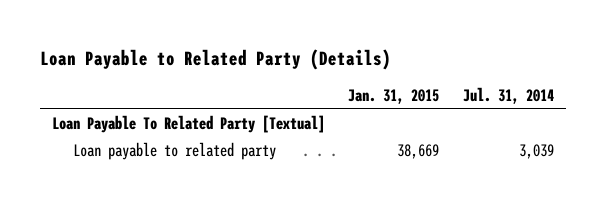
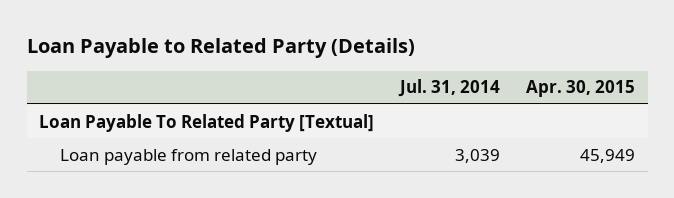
- | Jan. 31, 2015 | Jul. 31, 2014
+ | Jul. 31, 2014 | Apr. 30, 2015
- Loan payable to related party | 38,669 | 3,039
+ Loan payable from related party | 3,039 | 45,949

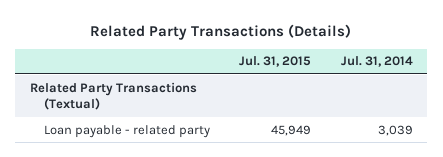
- Loan Payable to Related Party (Details)
+ Related Party Transactions (Details)
- | Jul. 31, 2014 | Apr. 30, 2015
+ | Jul. 31, 2015 | Jul. 31, 2014
- Loan Payable To Related Party [Textual]
- Loan payable from related party | 3,039 | 45,949
+ Related Party Transactions (Textual)
+ Loan payable - related party | 45,949 | 3,039

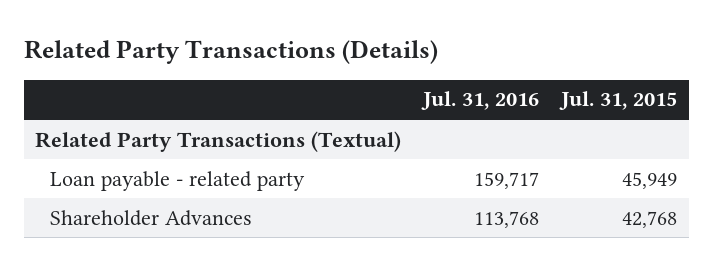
- | Jul. 31, 2015 | Jul. 31, 2014
+ | Jul. 31, 2016 | Jul. 31, 2015
+ Shareholder Advances | 113,768 | 42,768

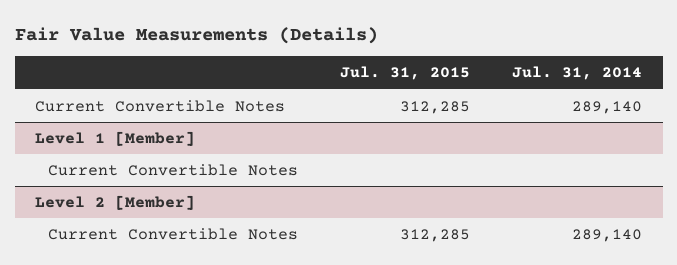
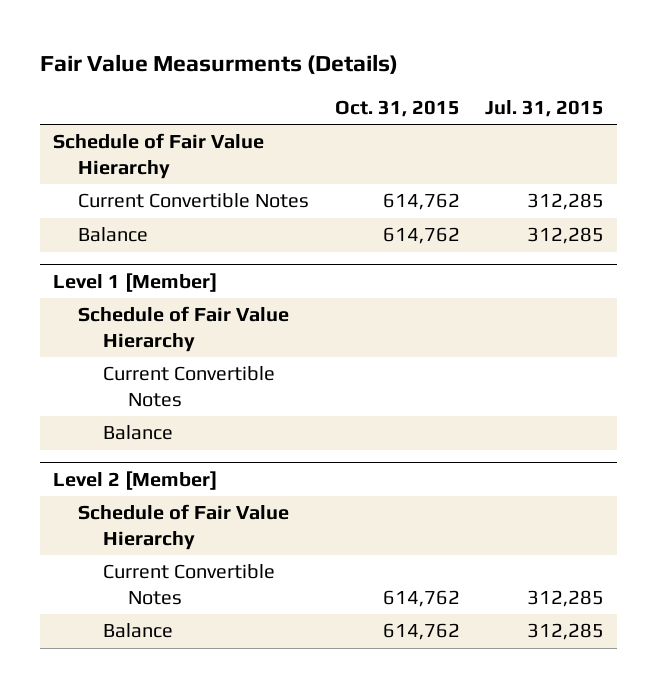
- Fair Value Measurements (Details)
+ Fair Value Measurments (Details)
- | Jul. 31, 2015 | Jul. 31, 2014
+ | Oct. 31, 2015 | Jul. 31, 2015
+ Schedule of Fair Value Hierarchy
+ Balance | 614,762 | 312,285
@ Level 1 [Member]
+ Schedule of Fair Value Hierarchy
+ Balance
@ Level 2 [Member]
+ Schedule of Fair Value Hierarchy
+ Balance | 614,762 | 312,285

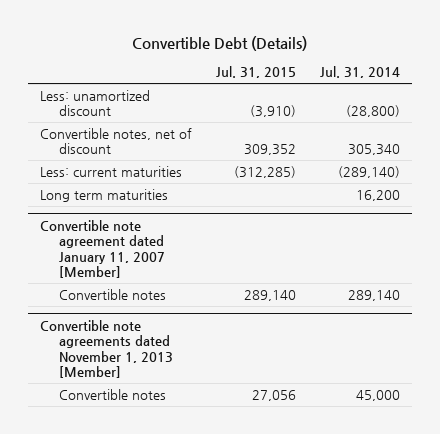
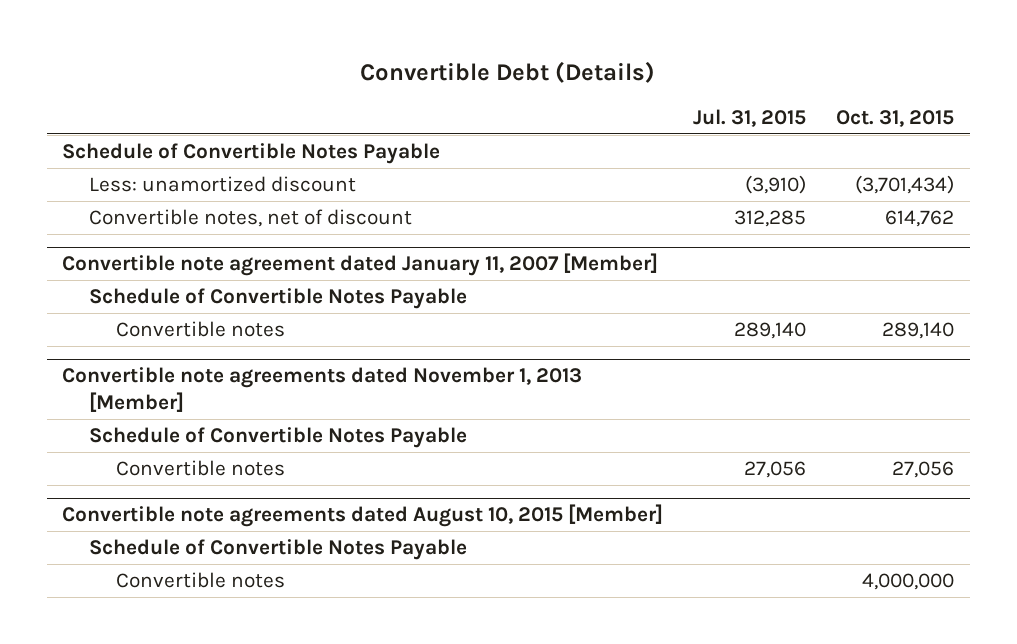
- | Jul. 31, 2015 | Jul. 31, 2014
+ | Jul. 31, 2015 | Oct. 31, 2015
+ Schedule of Convertible Notes Payable
- Convertible notes, net of discount | 309,352 | 305,340
- Less: current maturities | (312,285) | (289,140)
- Long term maturities | | 16,200
+ Convertible notes, net of discount | 312,285 | 614,762
@ Convertible note agreement dated January 11, 2007 [Member]
+ Schedule of Convertible Notes Payable
@ Convertible note agreements dated November 1, 2013 [Member]
+ Schedule of Convertible Notes Payable
+ Convertible note agreements dated August 10, 2015 [Member]
+ Schedule of Convertible Notes Payable
+ Convertible notes | | 4,000,000

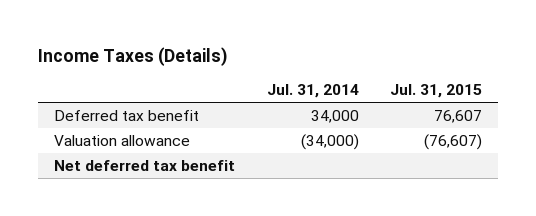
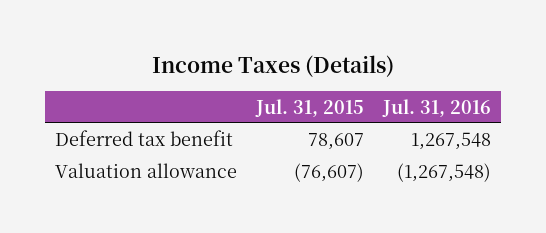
- | Jul. 31, 2014 | Jul. 31, 2015
+ | Jul. 31, 2015 | Jul. 31, 2016
- Deferred tax benefit | 34,000 | 76,607
+ Deferred tax benefit | 78,607 | 1,267,548
- Net deferred tax benefit

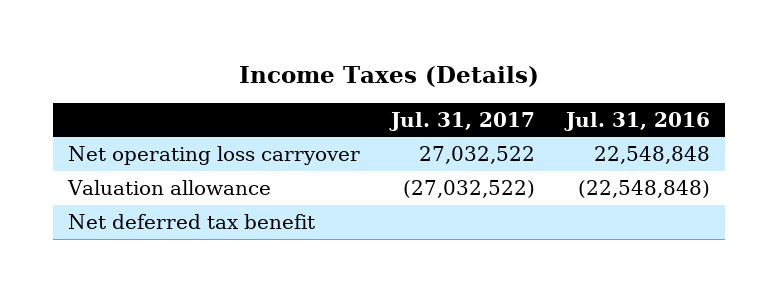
- | Jul. 31, 2015 | Jul. 31, 2016
+ | Jul. 31, 2017 | Jul. 31, 2016
- Deferred tax benefit | 78,607 | 1,267,548
- Valuation allowance | (76,607) | (1,267,548)
+ Net operating loss carryover | 27,032,522 | 22,548,848
+ Valuation allowance | (27,032,522) | (22,548,848)
+ Net deferred tax benefit

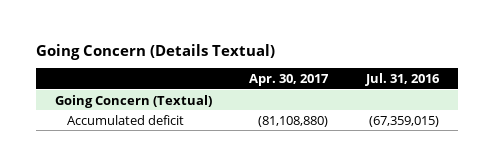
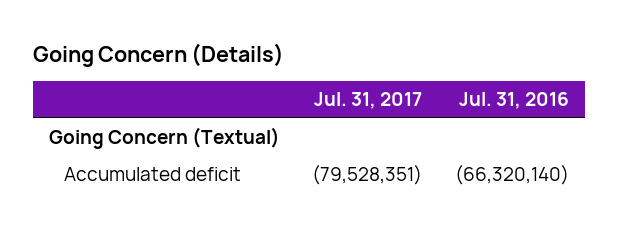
- Going Concern (Details Textual)
+ Going Concern (Details)
- | Apr. 30, 2017 | Jul. 31, 2016
+ | Jul. 31, 2017 | Jul. 31, 2016
- Accumulated deficit | (81,108,880) | (67,359,015)
+ Accumulated deficit | (79,528,351) | (66,320,140)

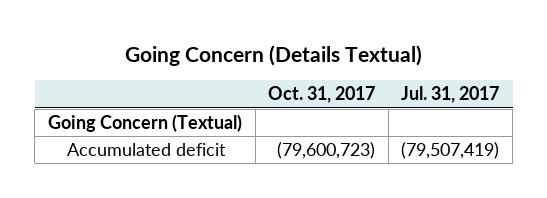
- Going Concern (Details)
+ Going Concern (Details Textual)
- | Jul. 31, 2017 | Jul. 31, 2016
+ | Oct. 31, 2017 | Jul. 31, 2017
- Accumulated deficit | (79,528,351) | (66,320,140)
+ Accumulated deficit | (79,600,723) | (79,507,419)

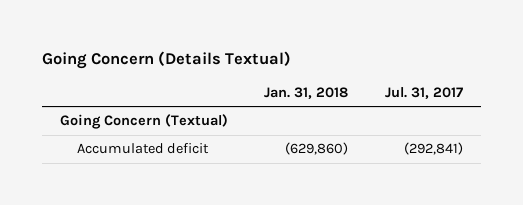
- | Oct. 31, 2017 | Jul. 31, 2017
+ | Jan. 31, 2018 | Jul. 31, 2017
- Accumulated deficit | (79,600,723) | (79,507,419)
+ Accumulated deficit | (629,860) | (292,841)

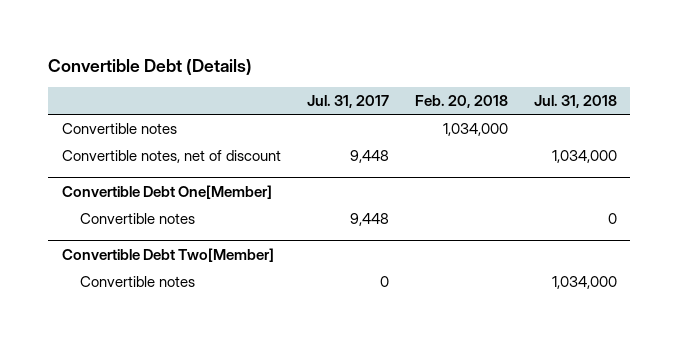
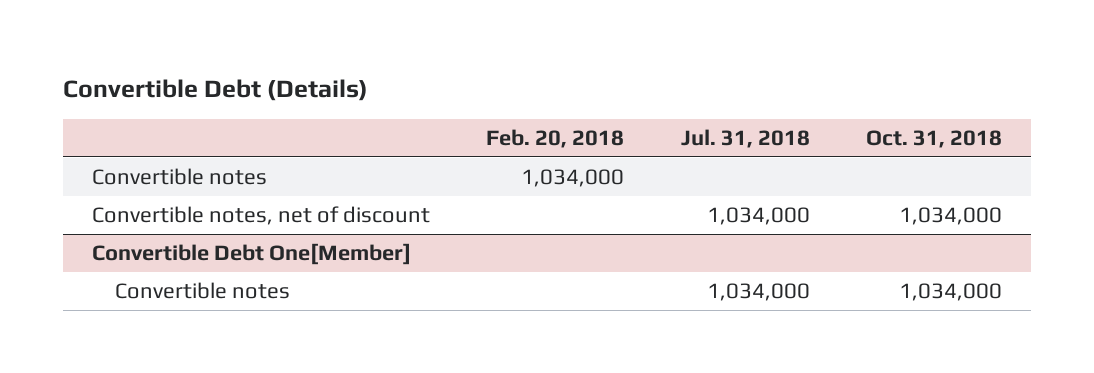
- | Jul. 31, 2017 | Feb. 20, 2018 | Jul. 31, 2018
+ | Feb. 20, 2018 | Jul. 31, 2018 | Oct. 31, 2018
@ Convertible Debt One[Member]
- Convertible notes | 9,448 | | 0
- Convertible Debt Two[Member]

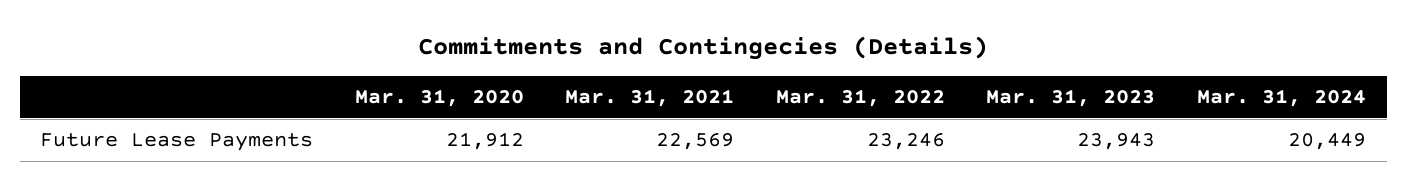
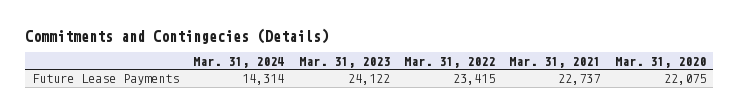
- | Mar. 31, 2020 | Mar. 31, 2021 | Mar. 31, 2022 | Mar. 31, 2023 | Mar. 31, 2024
+ | Mar. 31, 2024 | Mar. 31, 2023 | Mar. 31, 2022 | Mar. 31, 2021 | Mar. 31, 2020
- Future Lease Payments | 21,912 | 22,569 | 23,246 | 23,943 | 20,449
+ Future Lease Payments | 14,314 | 24,122 | 23,415 | 22,737 | 22,075

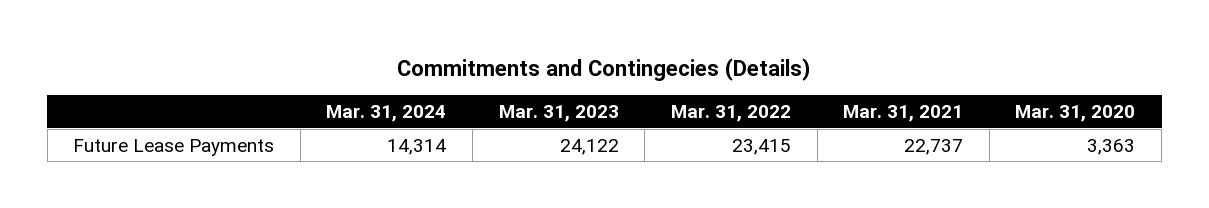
- Future Lease Payments | 14,314 | 24,122 | 23,415 | 22,737 | 22,075
+ Future Lease Payments | 14,314 | 24,122 | 23,415 | 22,737 | 3,363

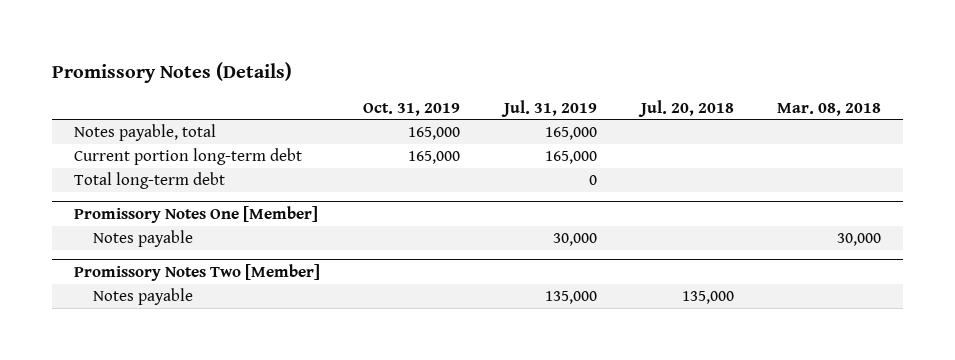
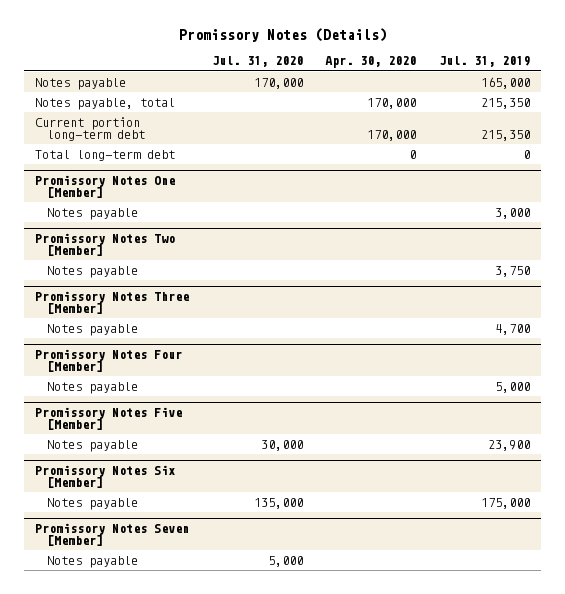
- | Oct. 31, 2019 | Jul. 31, 2019 | Jul. 20, 2018 | Mar. 08, 2018
+ | Jul. 31, 2020 | Apr. 30, 2020 | Jul. 31, 2019
- Notes payable, total | 165,000 | 165,000 | |
- Current portion long-term debt | 165,000 | 165,000 | |
+ Notes payable | 170,000 | | 165,000
+ Notes payable, total | | 170,000 | 215,350
+ Current portion long-term debt | | 170,000 | 215,350
@ Promissory Notes One [Member]
- Notes payable | | 30,000 | | 30,000
+ Notes payable | | | 3,000
@ Promissory Notes Two [Member]
- Notes payable | | 135,000 | 135,000 |
+ Notes payable | | | 3,750
+ Promissory Notes Three [Member]
+ Notes payable | | | 4,700
+ Promissory Notes Four [Member]
+ Notes payable | | | 5,000
+ Promissory Notes Five [Member]
+ Notes payable | 30,000 | | 23,900
+ Promissory Notes Six [Member]
+ Notes payable | 135,000 | | 175,000
+ Promissory Notes Seven [Member]
+ Notes payable | 5,000 | |

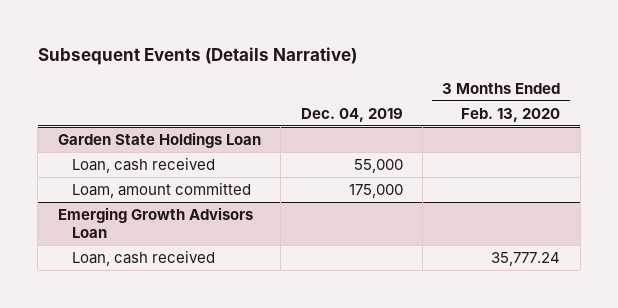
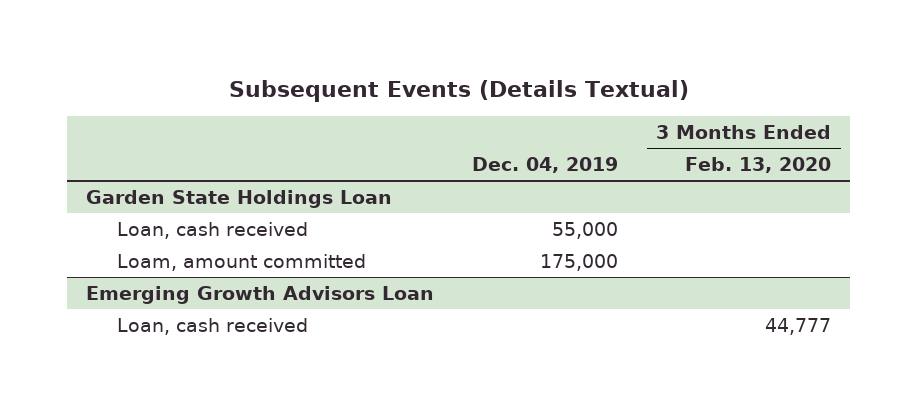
- Subsequent Events (Details Narrative)
+ Subsequent Events (Details Textual)
@ Emerging Growth Advisors Loan
- Loan, cash received | | 35,777.24
+ Loan, cash received | | 44,777

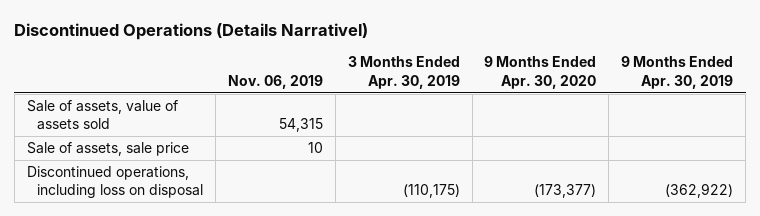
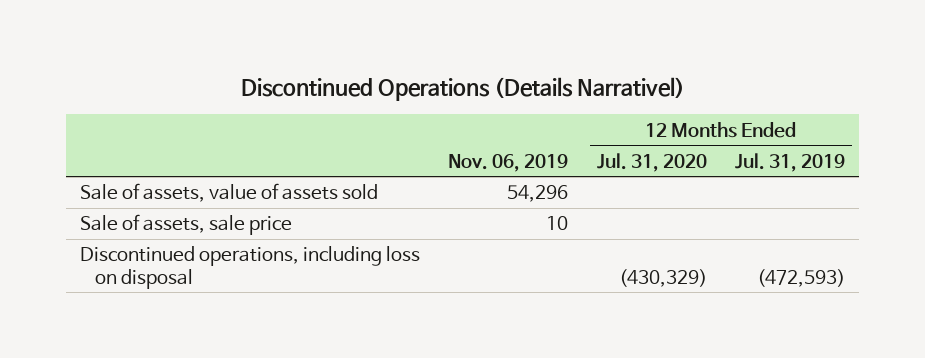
- | Nov. 06, 2019 | 3 Months Ended Apr. 30, 2019 | 9 Months Ended Apr. 30, 2020 | 9 Months Ended Apr. 30, 2019
+ | Nov. 06, 2019 | 12 Months Ended Jul. 31, 2020 | 12 Months Ended Jul. 31, 2019
- Sale of assets, value of assets sold | 54,315 | | |
+ Sale of assets, value of assets sold | 54,296 | |

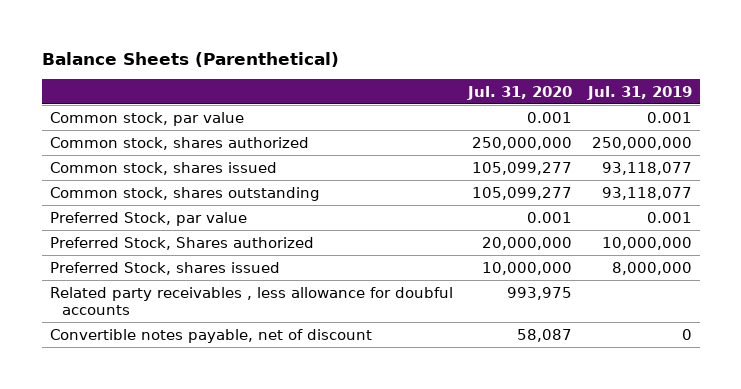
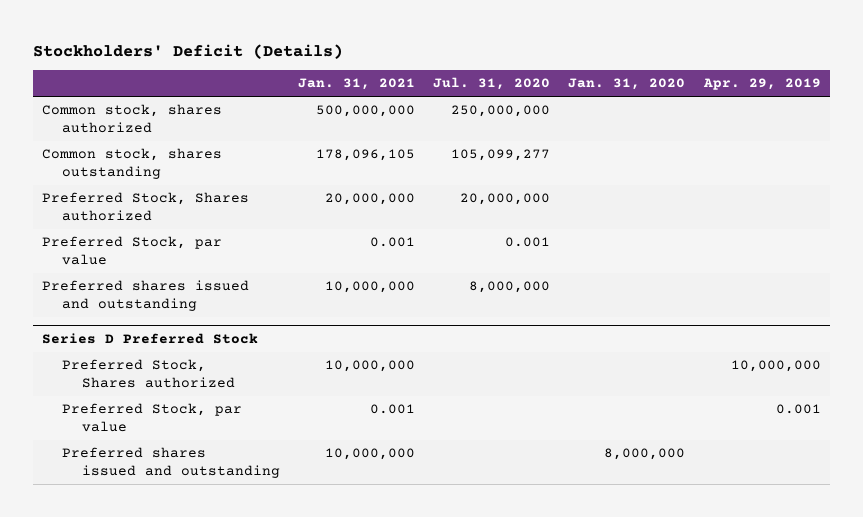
- Balance Sheets (Parenthetical)
+ Stockholders' Deficit (Details)
- | Jul. 31, 2020 | Jul. 31, 2019
+ | Jan. 31, 2021 | Jul. 31, 2020 | Jan. 31, 2020 | Apr. 29, 2019
- Common stock, par value | 0.001 | 0.001
- Common stock, shares issued | 105,099,277 | 93,118,077
- Preferred Stock, shares issued | 10,000,000 | 8,000,000
- Related party receivables , less allowance for doubful accounts | 993,975 |
- Convertible notes payable, net of discount | 58,087 | 0
moved down: Preferred Stock, par value | 0.001 | 0.001 | |
+ Preferred shares issued and outstanding | 10,000,000 | 8,000,000 | |
+ Series D Preferred Stock
+ Preferred Stock, Shares authorized | 10,000,000 | | | 10,000,000
+ Preferred Stock, par value | 0.001 | | | 0.001
+ Preferred shares issued and outstanding | 10,000,000 | | 8,000,000 |

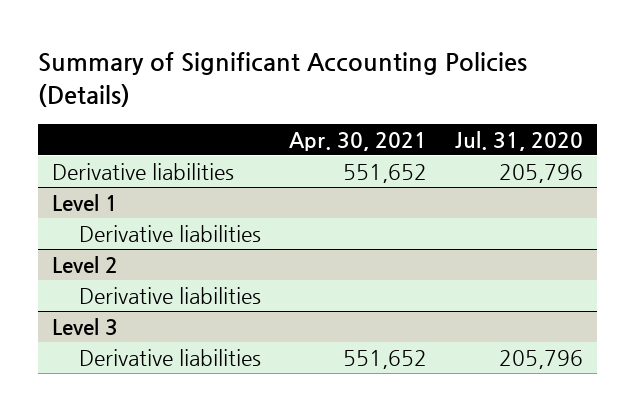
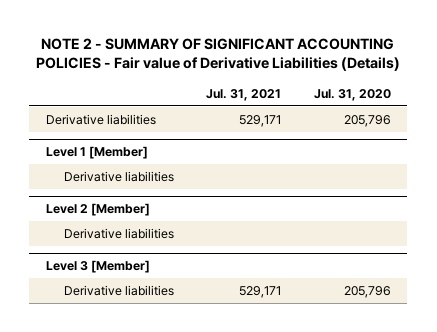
- Summary of Significant Accounting Policies (Details)
+ NOTE 2 - SUMMARY OF SIGNIFICANT ACCOUNTING POLICIES - Fair value of Derivative Liabilities (Details)
- | Apr. 30, 2021 | Jul. 31, 2020
+ | Jul. 31, 2021 | Jul. 31, 2020
- Level 1
+ Level 1 [Member]
- Level 2
+ Level 2 [Member]
- Level 3
+ Level 3 [Member]

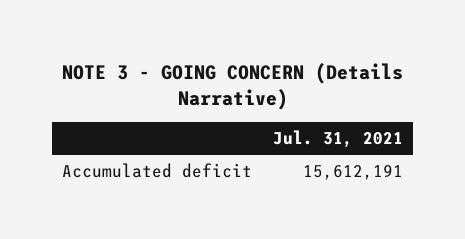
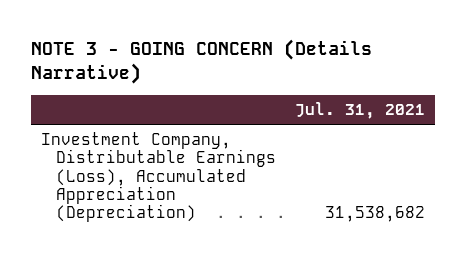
- Accumulated deficit | 15,612,191
+ Investment Company, Distributable Earnings (Loss), Accumulated Appreciation (Depreciation) | 31,538,682

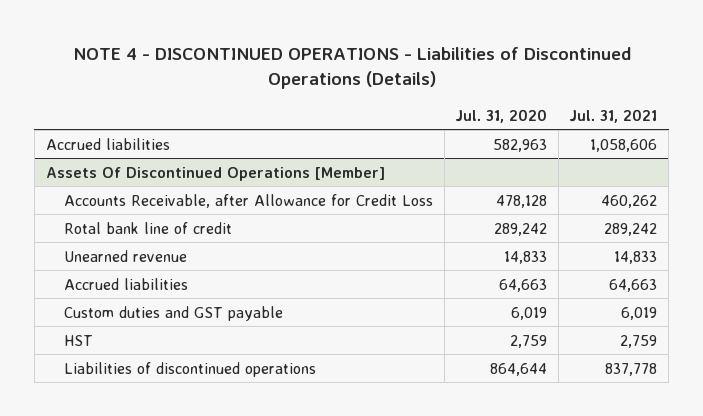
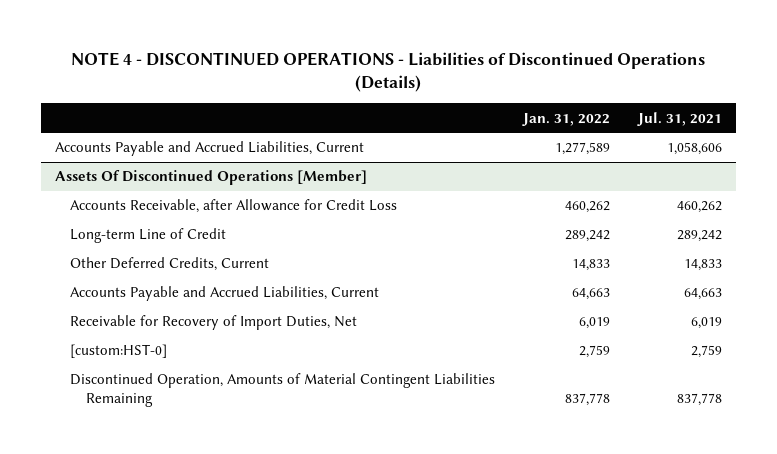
- | Jul. 31, 2020 | Jul. 31, 2021
+ | Jan. 31, 2022 | Jul. 31, 2021
- Accrued liabilities | 582,963 | 1,058,606
+ Accounts Payable and Accrued Liabilities, Current | 1,277,589 | 1,058,606
@ Assets Of Discontinued Operations [Member]
- Rotal bank line of credit | 289,242 | 289,242
- Unearned revenue | 14,833 | 14,833
- Accrued liabilities | 64,663 | 64,663
- Custom duties and GST payable | 6,019 | 6,019
- HST | 2,759 | 2,759
- Liabilities of discontinued operations | 864,644 | 837,778
+ Long-term Line of Credit | 289,242 | 289,242
+ Other Deferred Credits, Current | 14,833 | 14,833
+ Accounts Payable and Accrued Liabilities, Current | 64,663 | 64,663
+ Receivable for Recovery of Import Duties, Net | 6,019 | 6,019
+ [custom:HST-0] | 2,759 | 2,759
+ Discontinued Operation, Amounts of Material Contingent Liabilities Remaining | 837,778 | 837,778

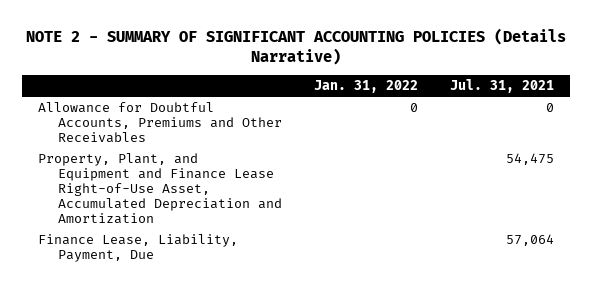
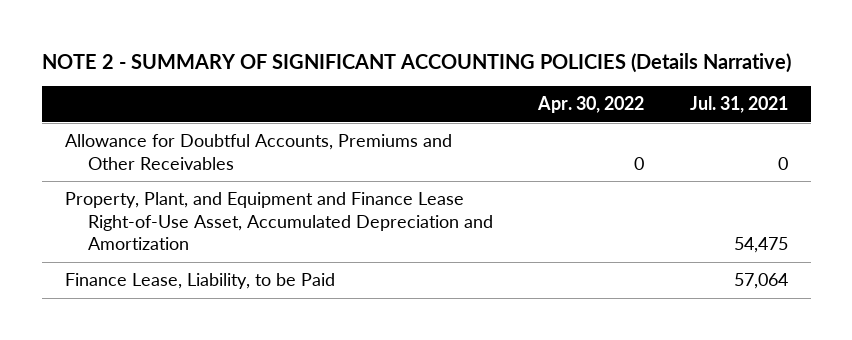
- | Jan. 31, 2022 | Jul. 31, 2021
+ | Apr. 30, 2022 | Jul. 31, 2021
- Finance Lease, Liability, Payment, Due | | 57,064
+ Finance Lease, Liability, to be Paid | | 57,064

